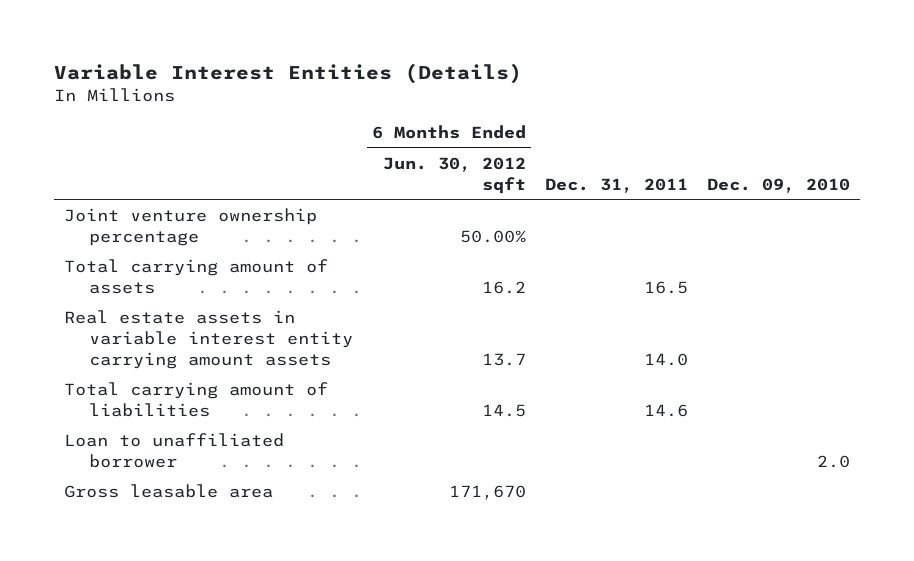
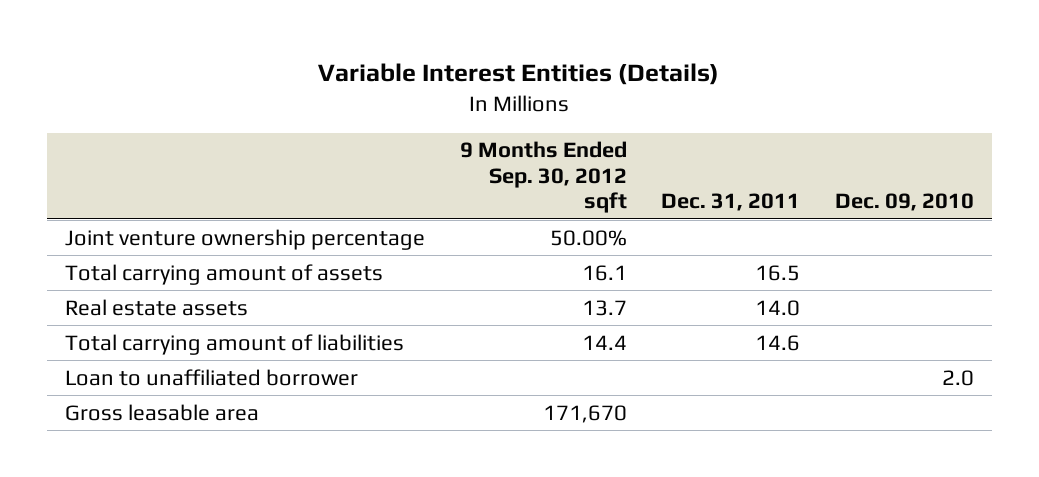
- | 6 Months Ended Jun. 30, 2012 sqft | Dec. 31, 2011 | Dec. 09, 2010
+ | 9 Months Ended Sep. 30, 2012 sqft | Dec. 31, 2011 | Dec. 09, 2010
- Real estate assets in variable interest entity carrying amount assets | 13.7 | 14.0 |
+ Real estate assets | 13.7 | 14.0 |

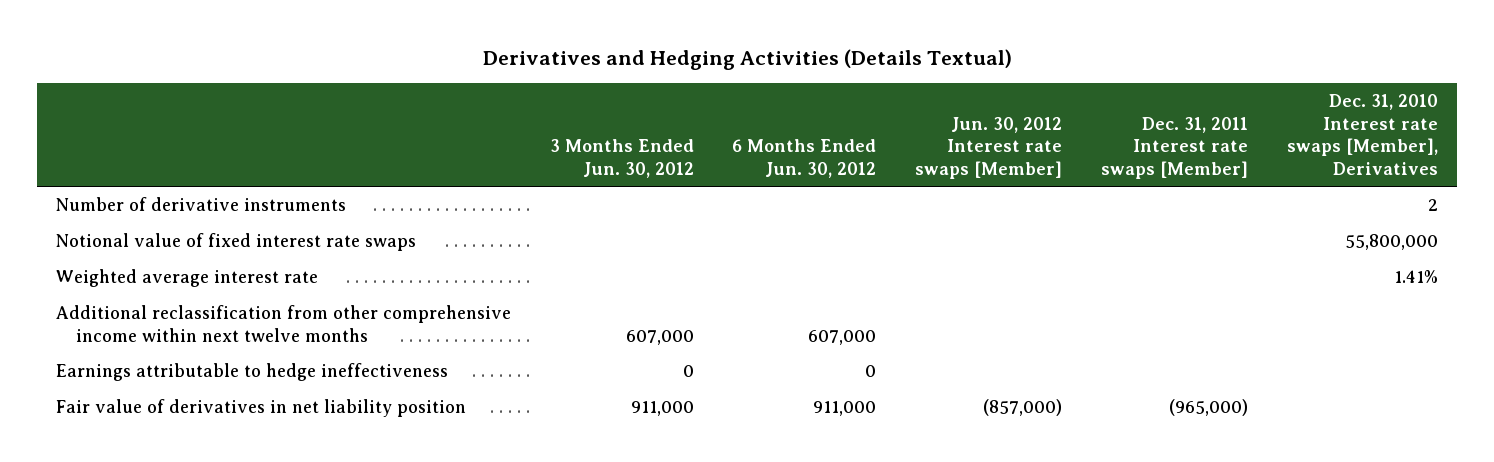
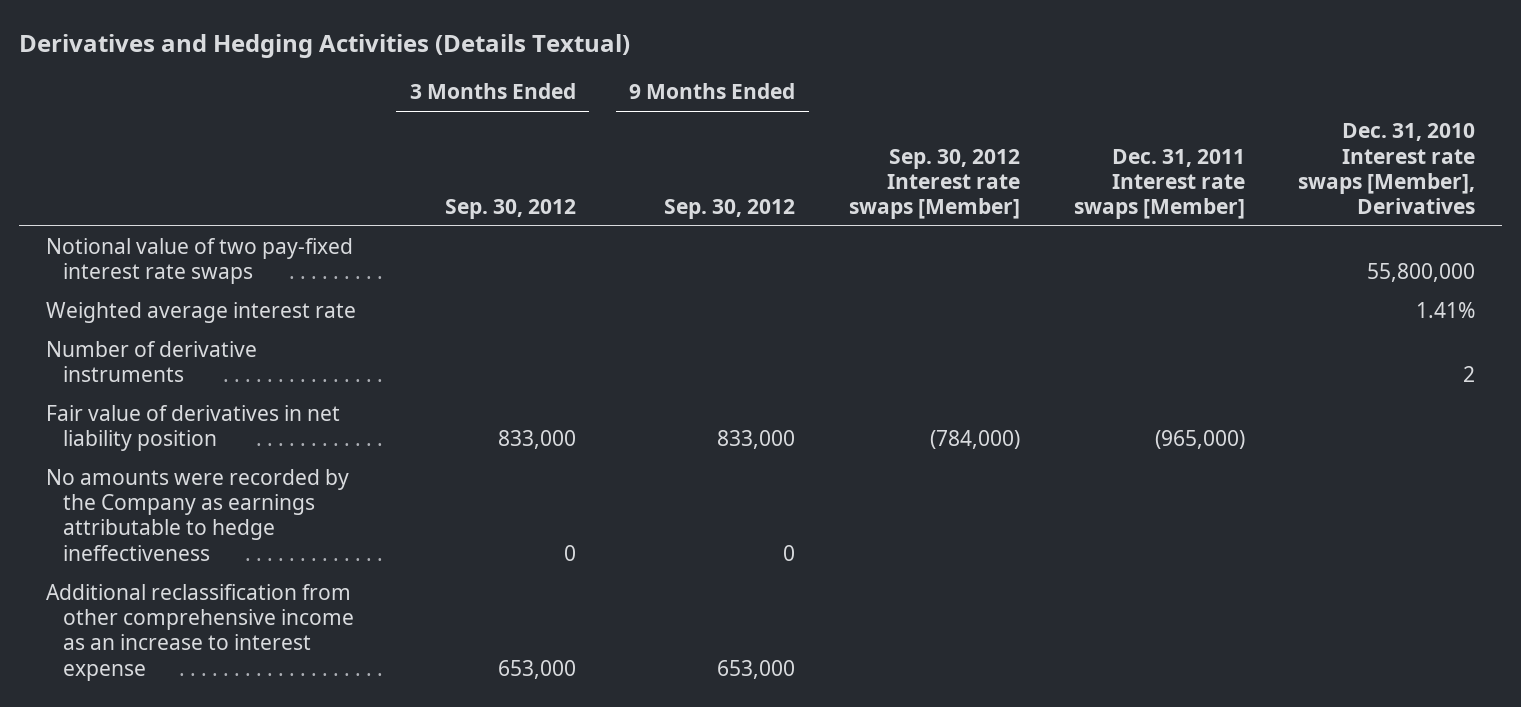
- | 3 Months Ended Jun. 30, 2012 | 6 Months Ended Jun. 30, 2012 | Jun. 30, 2012 Interest rate swaps [Member] | Dec. 31, 2011 Interest rate swaps [Member] | Dec. 31, 2010 Interest rate swaps [Member], Derivatives
+ | 3 Months Ended Sep. 30, 2012 | 9 Months Ended Sep. 30, 2012 | Sep. 30, 2012 Interest rate swaps [Member] | Dec. 31, 2011 Interest rate swaps [Member] | Dec. 31, 2010 Interest rate swaps [Member], Derivatives
- Notional value of fixed interest rate swaps | | | | | 55,800,000
+ Notional value of two pay-fixed interest rate swaps | | | | | 55,800,000
- Additional reclassification from other comprehensive income within next twelve months | 607,000 | 607,000 | | |
- Earnings attributable to hedge ineffectiveness | 0 | 0 | | |
moved down: Number of derivative instruments | | | | | 2
+ No amounts were recorded by the Company as earnings attributable to hedge ineffectiveness | 0 | 0 | | |
+ Additional reclassification from other comprehensive income as an increase to interest expense | 653,000 | 653,000 | | |

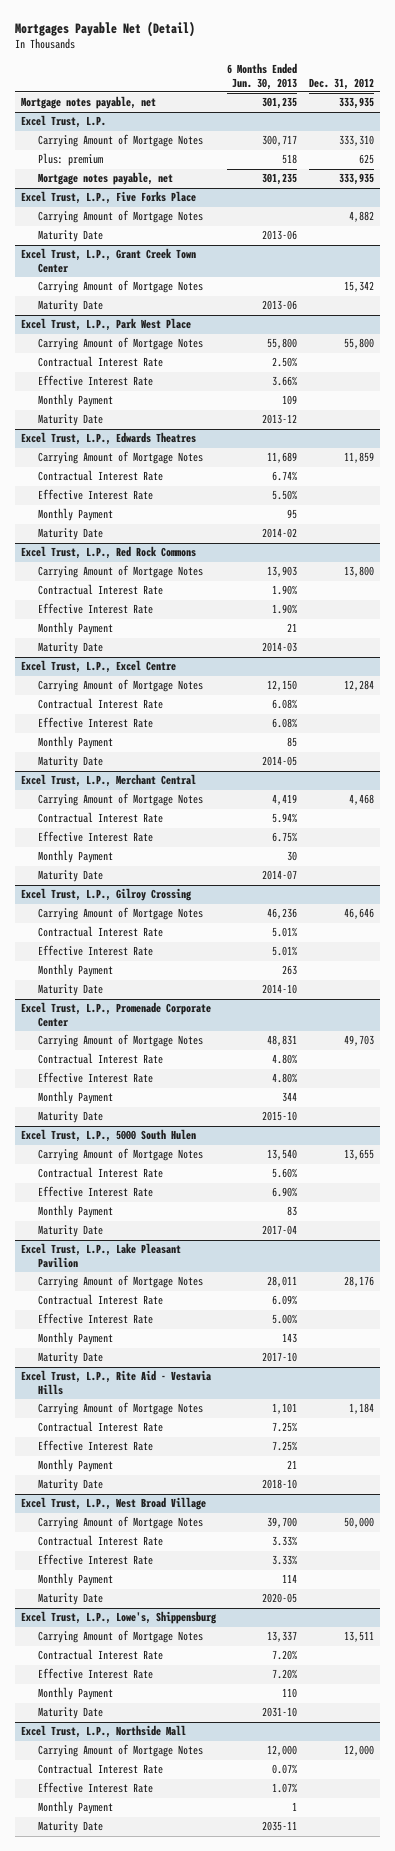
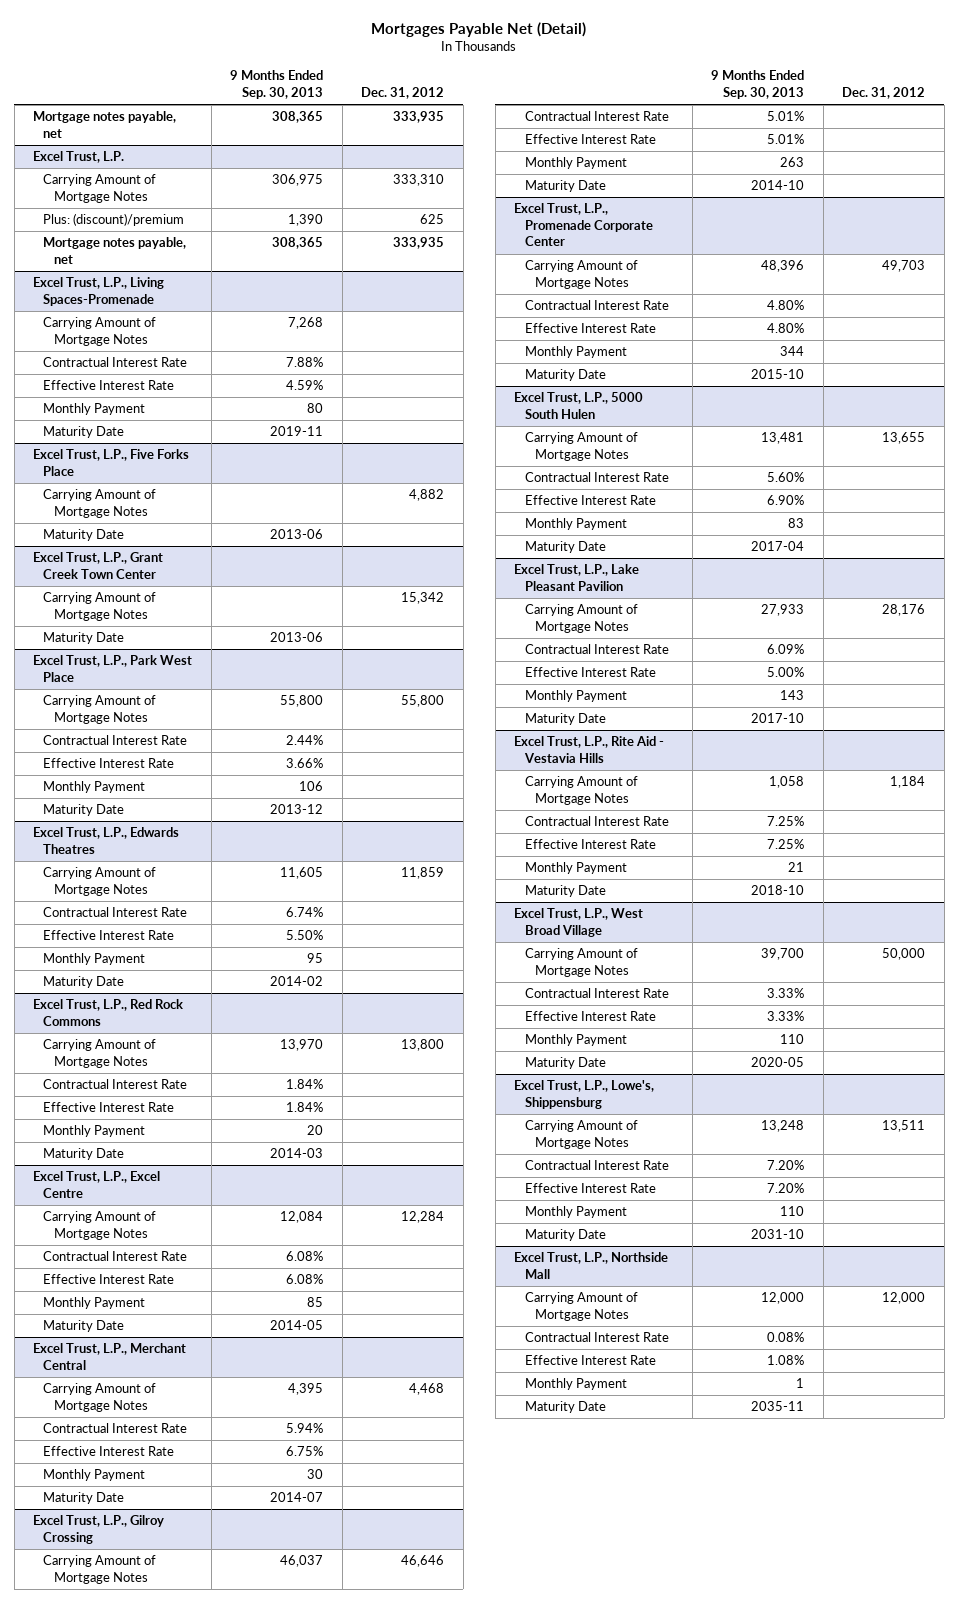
- | 6 Months Ended Jun. 30, 2013 | Dec. 31, 2012
+ | 9 Months Ended Sep. 30, 2013 | Dec. 31, 2012
@ Excel Trust, L.P.
- Plus: premium | 518 | 625
+ Plus: (discount)/premium | 1,390 | 625
+ Excel Trust, L.P., Living Spaces-Promenade
+ Carrying Amount of Mortgage Notes | 7,268 |
+ Contractual Interest Rate | 7.88% |
+ Effective Interest Rate | 4.59% |
+ Monthly Payment | 80 |
+ Maturity Date | 2019-11 |

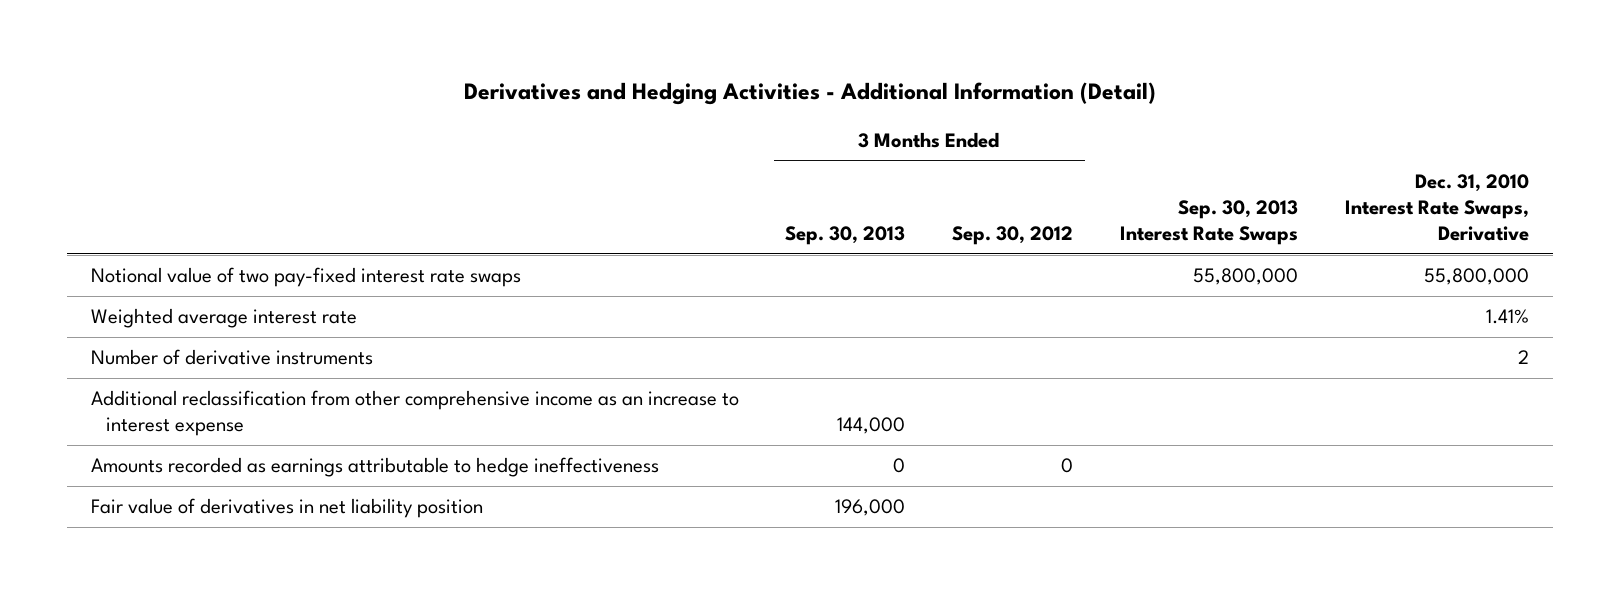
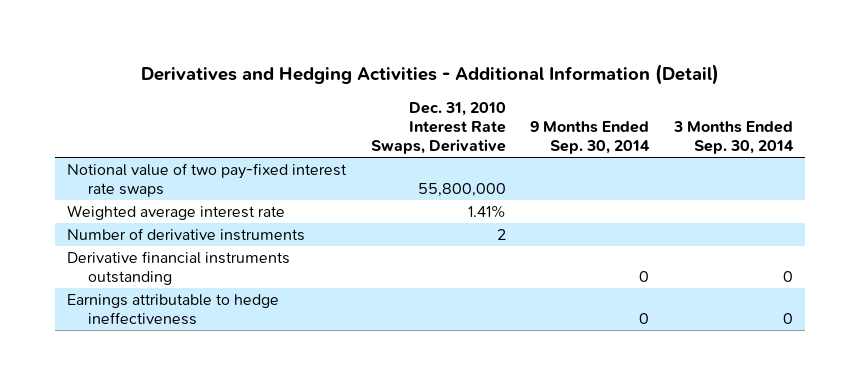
- | 3 Months Ended Sep. 30, 2013 | 3 Months Ended Sep. 30, 2012 | Sep. 30, 2013 Interest Rate Swaps | Dec. 31, 2010 Interest Rate Swaps, Derivative
+ | Dec. 31, 2010 Interest Rate Swaps, Derivative | 9 Months Ended Sep. 30, 2014 | 3 Months Ended Sep. 30, 2014
- Additional reclassification from other comprehensive income as an increase to interest expense | 144,000 | | |
- Amounts recorded as earnings attributable to hedge ineffectiveness | 0 | 0 | |
- Fair value of derivatives in net liability position | 196,000 | | |
+ Derivative financial instruments outstanding | | 0 | 0
+ Earnings attributable to hedge ineffectiveness | | 0 | 0

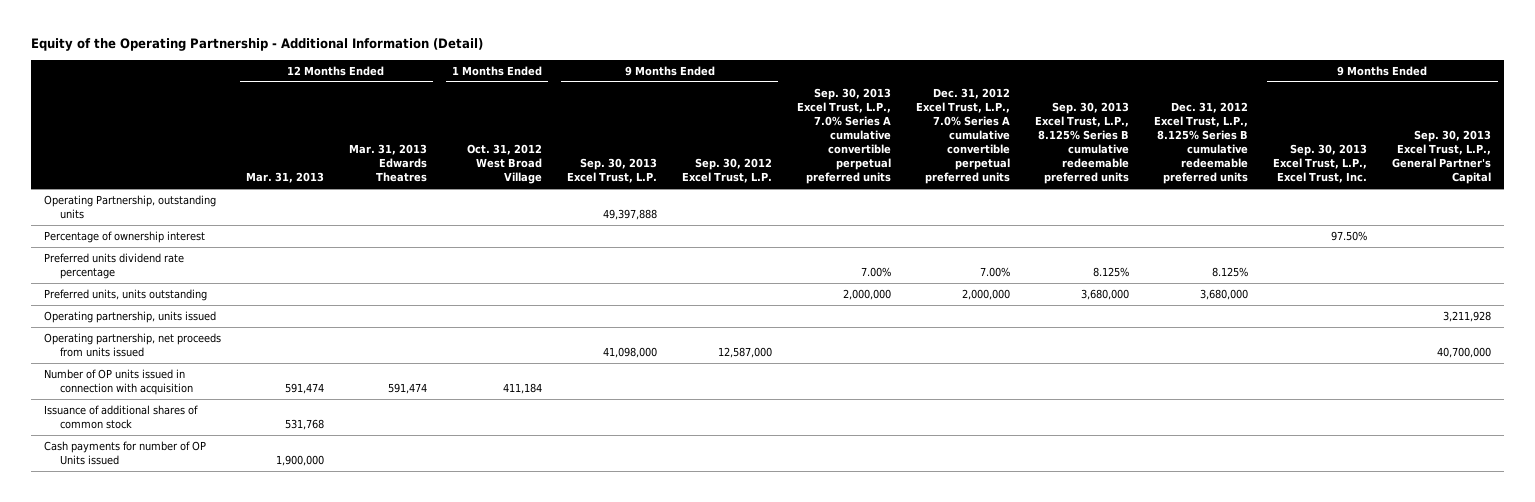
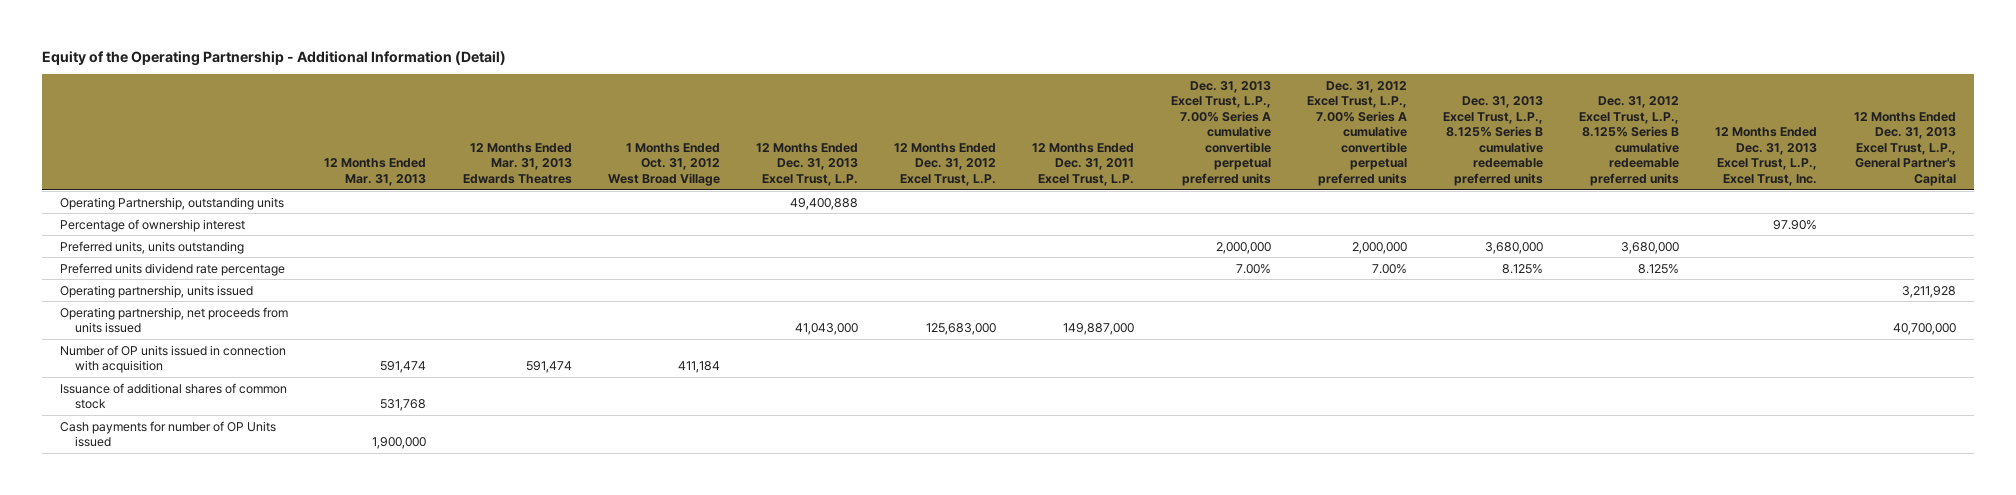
- | 12 Months Ended Mar. 31, 2013 | 12 Months Ended Mar. 31, 2013 Edwards Theatres | 1 Months Ended Oct. 31, 2012 West Broad Village | 9 Months Ended Sep. 30, 2013 Excel Trust, L.P. | 9 Months Ended Sep. 30, 2012 Excel Trust, L.P. | Sep. 30, 2013 Excel Trust, L.P., 7.0% Series A cumulative convertible perpetual preferred units | Dec. 31, 2012 Excel Trust, L.P., 7.0% Series A cumulative convertible perpetual preferred units | Sep. 30, 2013 Excel Trust, L.P., 8.125% Series B cumulative redeemable preferred units | Dec. 31, 2012 Excel Trust, L.P., 8.125% Series B cumulative redeemable preferred units | 9 Months Ended Sep. 30, 2013 Excel Trust, L.P., Excel Trust, Inc. | 9 Months Ended Sep. 30, 2013 Excel Trust, L.P., General Partner's Capital
+ | 12 Months Ended Mar. 31, 2013 | 12 Months Ended Mar. 31, 2013 Edwards Theatres | 1 Months Ended Oct. 31, 2012 West Broad Village | 12 Months Ended Dec. 31, 2013 Excel Trust, L.P. | 12 Months Ended Dec. 31, 2012 Excel Trust, L.P. | 12 Months Ended Dec. 31, 2011 Excel Trust, L.P. | Dec. 31, 2013 Excel Trust, L.P., 7.00% Series A cumulative convertible perpetual preferred units | Dec. 31, 2012 Excel Trust, L.P., 7.00% Series A cumulative convertible perpetual preferred units | Dec. 31, 2013 Excel Trust, L.P., 8.125% Series B cumulative redeemable preferred units | Dec. 31, 2012 Excel Trust, L.P., 8.125% Series B cumulative redeemable preferred units | 12 Months Ended Dec. 31, 2013 Excel Trust, L.P., Excel Trust, Inc. | 12 Months Ended Dec. 31, 2013 Excel Trust, L.P., General Partner's Capital
moved down: Preferred units dividend rate percentage | | | | | | | 7.00% | 7.00% | 8.125% | 8.125% | |

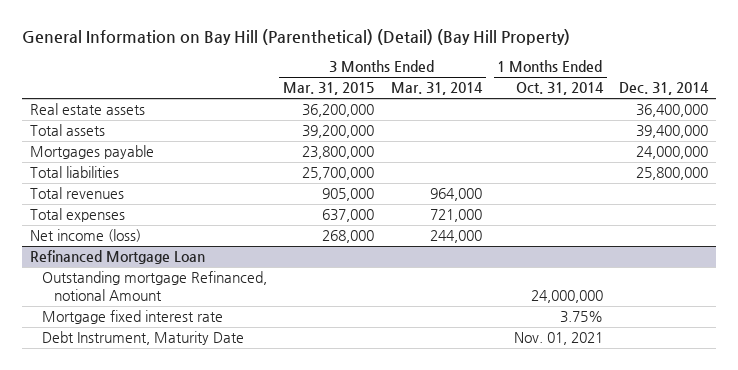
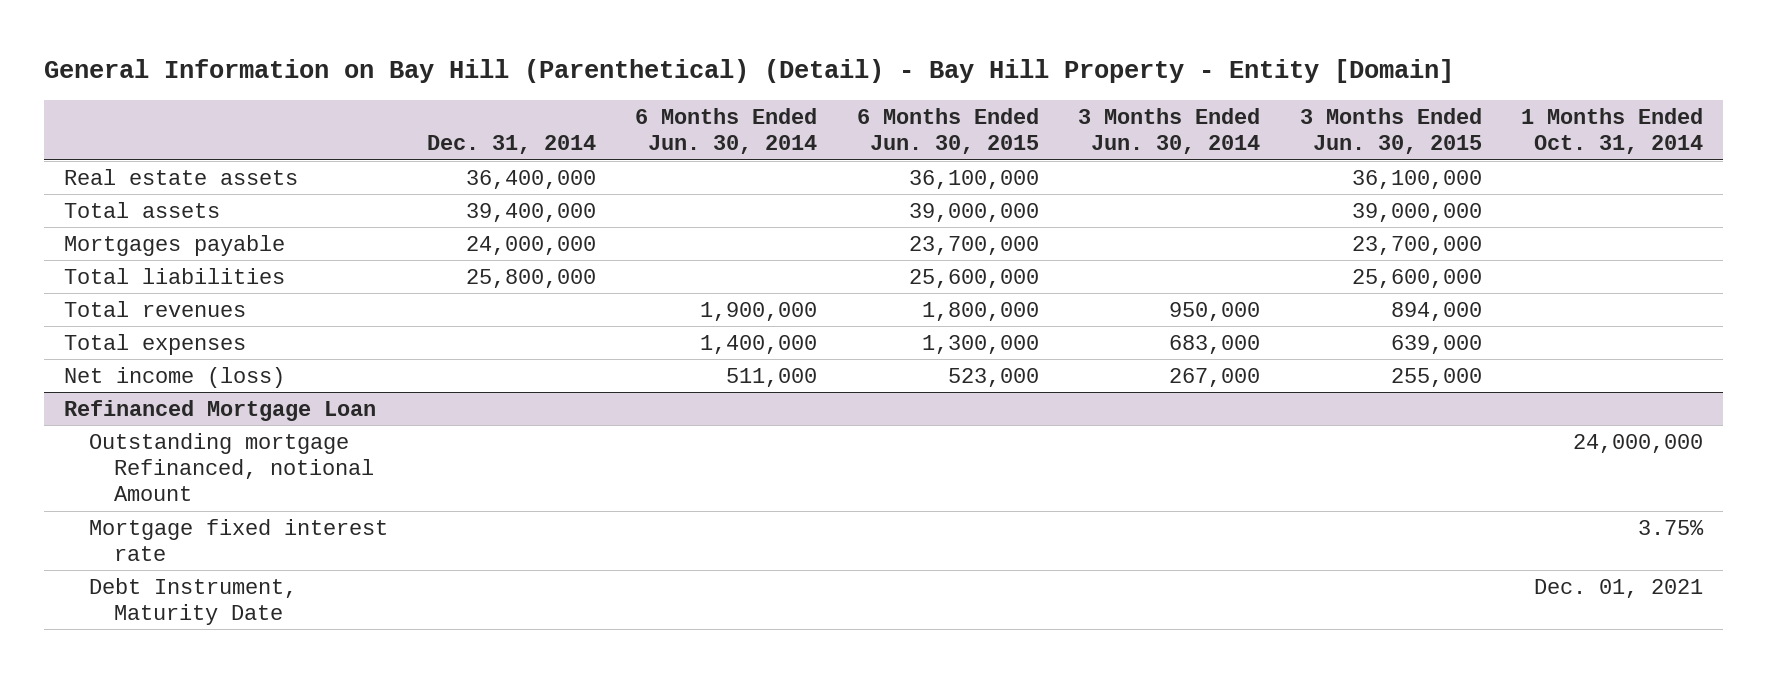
- General Information on Bay Hill (Parenthetical) (Detail) (Bay Hill Property)
+ General Information on Bay Hill (Parenthetical) (Detail) - Bay Hill Property - Entity [Domain]
- | 3 Months Ended Mar. 31, 2015 | 3 Months Ended Mar. 31, 2014 | 1 Months Ended Oct. 31, 2014 | Dec. 31, 2014
+ | Dec. 31, 2014 | 6 Months Ended Jun. 30, 2014 | 6 Months Ended Jun. 30, 2015 | 3 Months Ended Jun. 30, 2014 | 3 Months Ended Jun. 30, 2015 | 1 Months Ended Oct. 31, 2014
@ Refinanced Mortgage Loan
- Debt Instrument, Maturity Date | | | Nov. 01, 2021 |
+ Debt Instrument, Maturity Date | | | | | | Dec. 01, 2021

